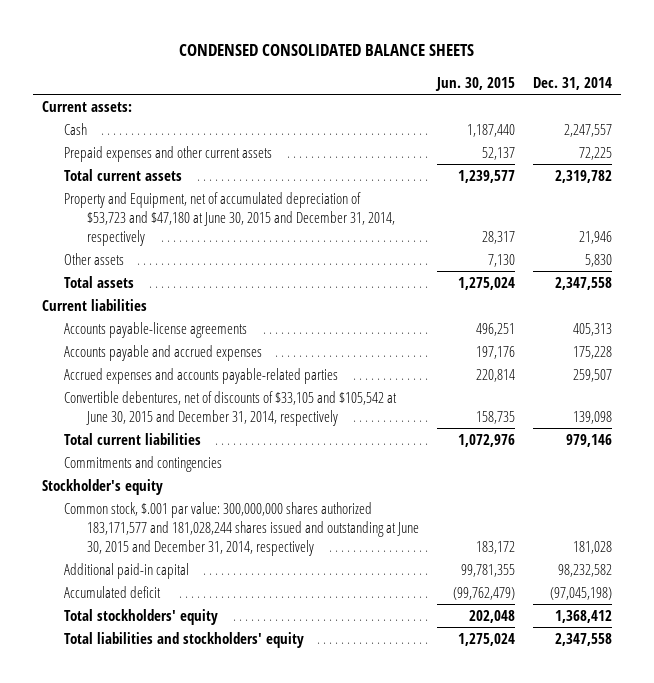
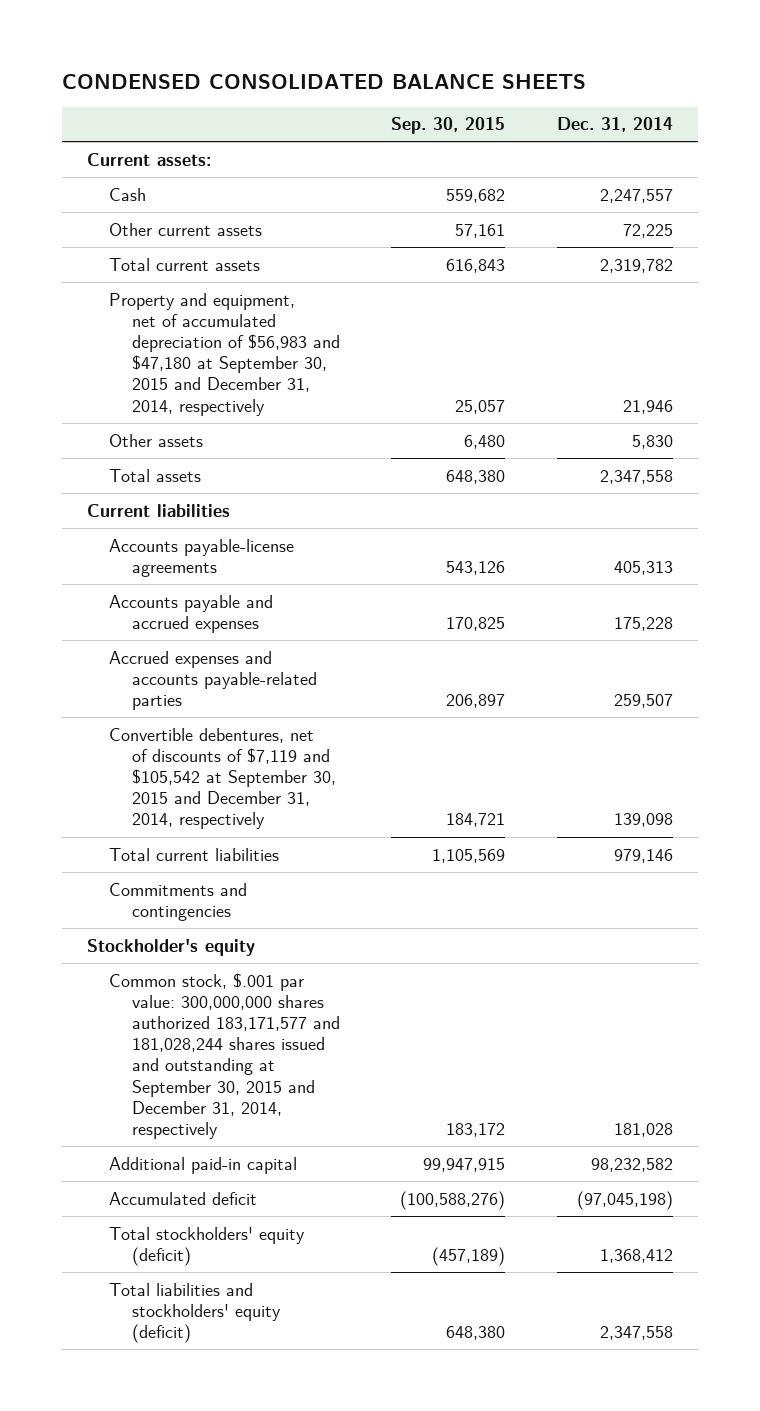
- | Jun. 30, 2015 | Dec. 31, 2014
+ | Sep. 30, 2015 | Dec. 31, 2014
- Prepaid expenses and other current assets | 52,137 | 72,225
+ Other current assets | 57,161 | 72,225
- Property and Equipment, net of accumulated depreciation of $53,723 and $47,180 at June 30, 2015 and December 31, 2014, respectively | 28,317 | 21,946
+ Property and equipment, net of accumulated depreciation of $56,983 and $47,180 at September 30, 2015 and December 31, 2014, respectively | 25,057 | 21,946
- Convertible debentures, net of discounts of $33,105 and $105,542 at June 30, 2015 and December 31, 2014, respectively | 158,735 | 139,098
+ Convertible debentures, net of discounts of $7,119 and $105,542 at September 30, 2015 and December 31, 2014, respectively | 184,721 | 139,098
- Common stock, $.001 par value: 300,000,000 shares authorized 183,171,577 and 181,028,244 shares issued and outstanding at June 30, 2015 and December 31, 2014, respectively | 183,172 | 181,028
+ Common stock, $.001 par value: 300,000,000 shares authorized 183,171,577 and 181,028,244 shares issued and outstanding at September 30, 2015 and December 31, 2014, respectively | 183,172 | 181,028
- Total stockholders' equity | 202,048 | 1,368,412
- Total liabilities and stockholders' equity | 1,275,024 | 2,347,558
+ Total stockholders' equity (deficit) | (457,189) | 1,368,412
+ Total liabilities and stockholders' equity (deficit) | 648,380 | 2,347,558

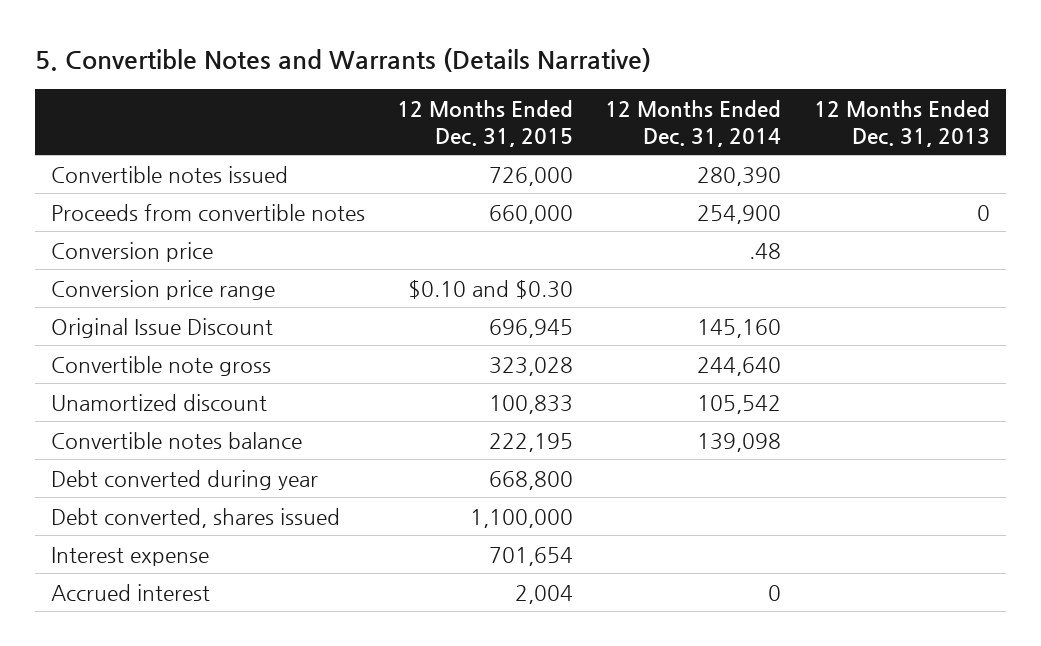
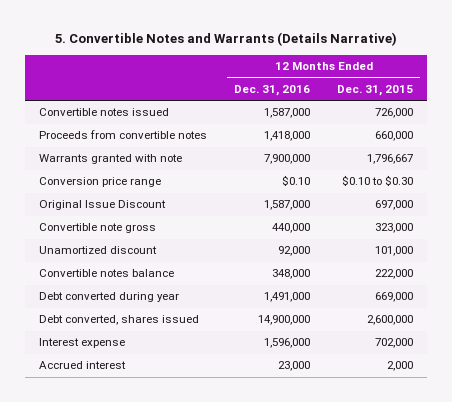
- | 12 Months Ended Dec. 31, 2015 | 12 Months Ended Dec. 31, 2014 | 12 Months Ended Dec. 31, 2013
+ | 12 Months Ended Dec. 31, 2016 | 12 Months Ended Dec. 31, 2015
- Conversion price | | .48 |
- Conversion price range | $0.10 and $0.30 | |
- Original Issue Discount | 696,945 | 145,160 |
- Convertible note gross | 323,028 | 244,640 |
- Unamortized discount | 100,833 | 105,542 |
- Convertible notes balance | 222,195 | 139,098 |
- Debt converted during year | 668,800 | |
- Debt converted, shares issued | 1,100,000 | |
- Interest expense | 701,654 | |
- Accrued interest | 2,004 | 0 |
+ Warrants granted with note | 7,900,000 | 1,796,667
+ Conversion price range | $0.10 | $0.10 to $0.30
+ Original Issue Discount | 1,587,000 | 697,000
+ Convertible note gross | 440,000 | 323,000
+ Unamortized discount | 92,000 | 101,000
+ Convertible notes balance | 348,000 | 222,000
+ Debt converted during year | 1,491,000 | 669,000
+ Debt converted, shares issued | 14,900,000 | 2,600,000
+ Interest expense | 1,596,000 | 702,000
+ Accrued interest | 23,000 | 2,000

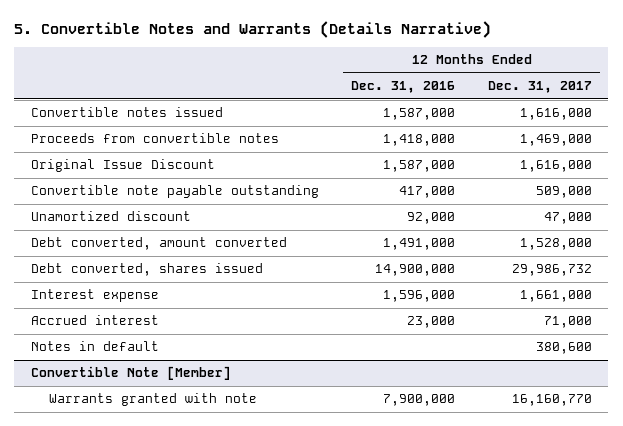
- | 12 Months Ended Dec. 31, 2016 | 12 Months Ended Dec. 31, 2015
+ | 12 Months Ended Dec. 31, 2016 | 12 Months Ended Dec. 31, 2017
- Warrants granted with note | 7,900,000 | 1,796,667
- Conversion price range | $0.10 | $0.10 to $0.30
- Convertible note gross | 440,000 | 323,000
+ Convertible note payable outstanding | 417,000 | 509,000
- Convertible notes balance | 348,000 | 222,000
- Debt converted during year | 1,491,000 | 669,000
+ Debt converted, amount converted | 1,491,000 | 1,528,000
+ Notes in default | | 380,600
+ Convertible Note [Member]
+ Warrants granted with note | 7,900,000 | 16,160,770

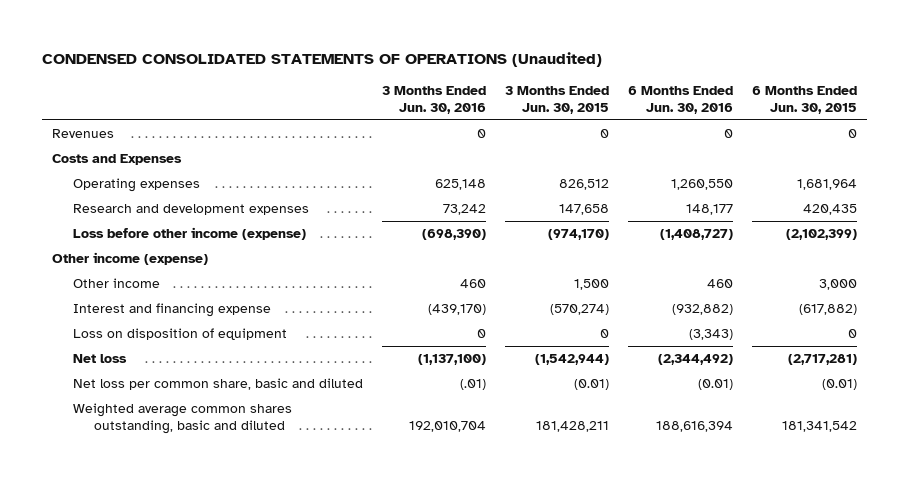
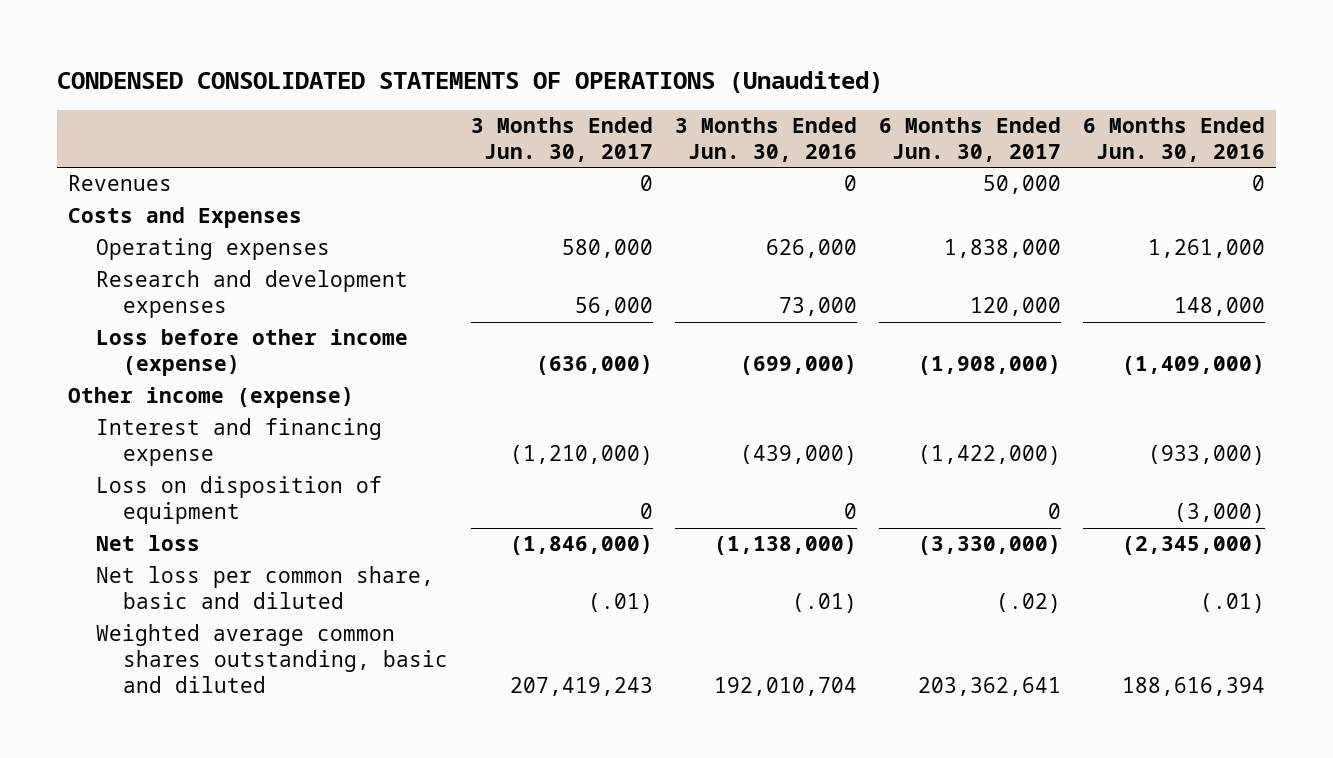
- | 3 Months Ended Jun. 30, 2016 | 3 Months Ended Jun. 30, 2015 | 6 Months Ended Jun. 30, 2016 | 6 Months Ended Jun. 30, 2015
+ | 3 Months Ended Jun. 30, 2017 | 3 Months Ended Jun. 30, 2016 | 6 Months Ended Jun. 30, 2017 | 6 Months Ended Jun. 30, 2016
- Operating expenses | 625,148 | 826,512 | 1,260,550 | 1,681,964
- Research and development expenses | 73,242 | 147,658 | 148,177 | 420,435
- Loss before other income (expense) | (698,390) | (974,170) | (1,408,727) | (2,102,399)
+ Operating expenses | 580,000 | 626,000 | 1,838,000 | 1,261,000
+ Research and development expenses | 56,000 | 73,000 | 120,000 | 148,000
+ Loss before other income (expense) | (636,000) | (699,000) | (1,908,000) | (1,409,000)
- Other income | 460 | 1,500 | 460 | 3,000
- Interest and financing expense | (439,170) | (570,274) | (932,882) | (617,882)
- Loss on disposition of equipment | 0 | 0 | (3,343) | 0
- Net loss | (1,137,100) | (1,542,944) | (2,344,492) | (2,717,281)
- Net loss per common share, basic and diluted | (.01) | (0.01) | (0.01) | (0.01)
+ Interest and financing expense | (1,210,000) | (439,000) | (1,422,000) | (933,000)
+ Loss on disposition of equipment | 0 | 0 | 0 | (3,000)
+ Net loss | (1,846,000) | (1,138,000) | (3,330,000) | (2,345,000)
+ Net loss per common share, basic and diluted | (.01) | (.01) | (.02) | (.01)

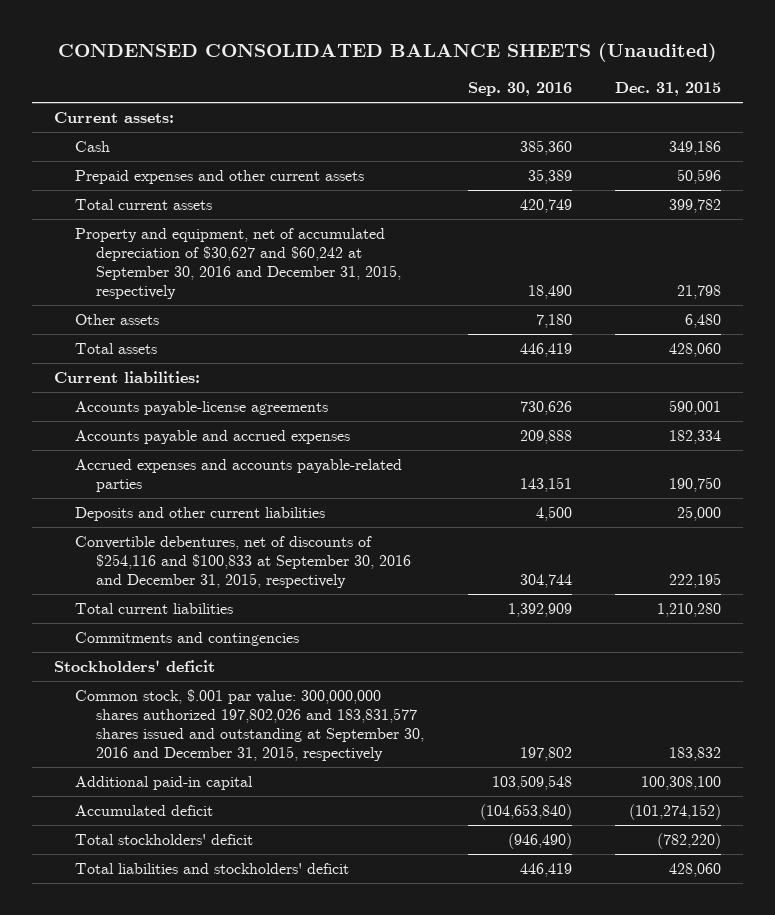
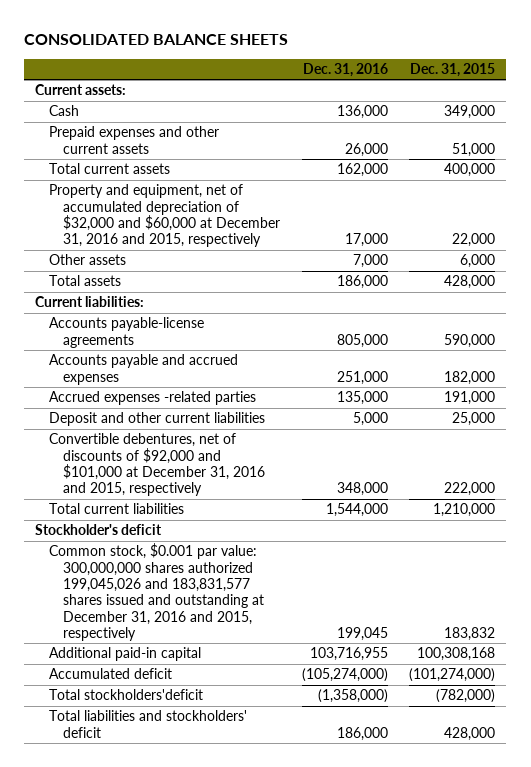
- CONDENSED CONSOLIDATED BALANCE SHEETS (Unaudited)
+ CONSOLIDATED BALANCE SHEETS
- | Sep. 30, 2016 | Dec. 31, 2015
+ | Dec. 31, 2016 | Dec. 31, 2015
- Cash | 385,360 | 349,186
- Prepaid expenses and other current assets | 35,389 | 50,596
- Total current assets | 420,749 | 399,782
- Property and equipment, net of accumulated depreciation of $30,627 and $60,242 at September 30, 2016 and December 31, 2015, respectively | 18,490 | 21,798
- Other assets | 7,180 | 6,480
- Total assets | 446,419 | 428,060
+ Cash | 136,000 | 349,000
+ Prepaid expenses and other current assets | 26,000 | 51,000
+ Total current assets | 162,000 | 400,000
+ Property and equipment, net of accumulated depreciation of $32,000 and $60,000 at December 31, 2016 and 2015, respectively | 17,000 | 22,000
+ Other assets | 7,000 | 6,000
+ Total assets | 186,000 | 428,000
- Accounts payable-license agreements | 730,626 | 590,001
- Accounts payable and accrued expenses | 209,888 | 182,334
- Accrued expenses and accounts payable-related parties | 143,151 | 190,750
- Deposits and other current liabilities | 4,500 | 25,000
- Convertible debentures, net of discounts of $254,116 and $100,833 at September 30, 2016 and December 31, 2015, respectively | 304,744 | 222,195
- Total current liabilities | 1,392,909 | 1,210,280
- Commitments and contingencies
- Stockholders' deficit
- Common stock, $.001 par value: 300,000,000 shares authorized 197,802,026 and 183,831,577 shares issued and outstanding at September 30, 2016 and December 31, 2015, respectively | 197,802 | 183,832
- Additional paid-in capital | 103,509,548 | 100,308,100
- Accumulated deficit | (104,653,840) | (101,274,152)
- Total stockholders' deficit | (946,490) | (782,220)
- Total liabilities and stockholders' deficit | 446,419 | 428,060
+ Accounts payable-license agreements | 805,000 | 590,000
+ Accounts payable and accrued expenses | 251,000 | 182,000
+ Accrued expenses -related parties | 135,000 | 191,000
+ Deposit and other current liabilities | 5,000 | 25,000
+ Convertible debentures, net of discounts of $92,000 and $101,000 at December 31, 2016 and 2015, respectively | 348,000 | 222,000
+ Total current liabilities | 1,544,000 | 1,210,000
+ Stockholder's deficit
+ Common stock, $0.001 par value: 300,000,000 shares authorized 199,045,026 and 183,831,577 shares issued and outstanding at December 31, 2016 and 2015, respectively | 199,045 | 183,832
+ Additional paid-in capital | 103,716,955 | 100,308,168
+ Accumulated deficit | (105,274,000) | (101,274,000)
+ Total stockholders'deficit | (1,358,000) | (782,000)
+ Total liabilities and stockholders' deficit | 186,000 | 428,000

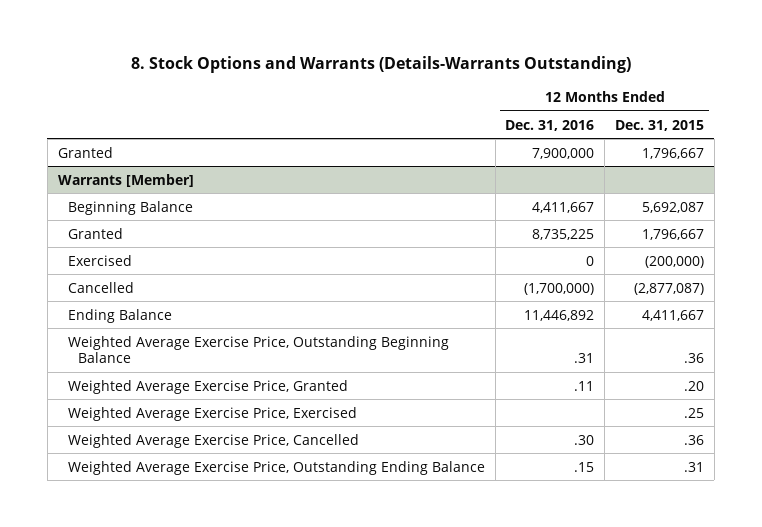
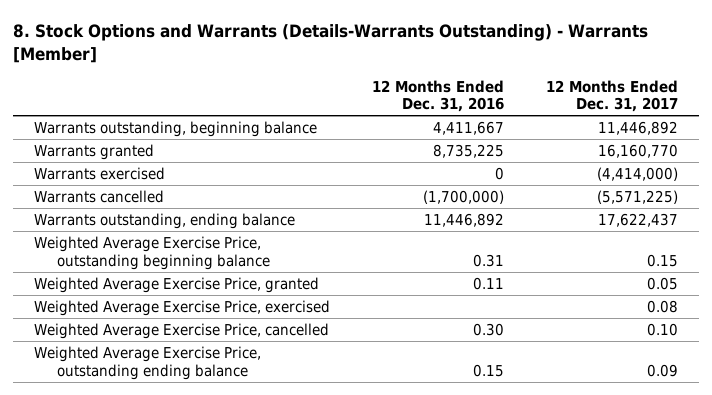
- 8. Stock Options and Warrants (Details-Warrants Outstanding)
+ 8. Stock Options and Warrants (Details-Warrants Outstanding) - Warrants [Member]
- | 12 Months Ended Dec. 31, 2016 | 12 Months Ended Dec. 31, 2015
+ | 12 Months Ended Dec. 31, 2016 | 12 Months Ended Dec. 31, 2017
- Granted | 7,900,000 | 1,796,667
- Warrants [Member]
- Beginning Balance | 4,411,667 | 5,692,087
- Granted | 8,735,225 | 1,796,667
- Exercised | 0 | (200,000)
- Cancelled | (1,700,000) | (2,877,087)
- Ending Balance | 11,446,892 | 4,411,667
- Weighted Average Exercise Price, Outstanding Beginning Balance | .31 | .36
- Weighted Average Exercise Price, Granted | .11 | .20
- Weighted Average Exercise Price, Exercised | | .25
- Weighted Average Exercise Price, Cancelled | .30 | .36
- Weighted Average Exercise Price, Outstanding Ending Balance | .15 | .31
+ Warrants outstanding, beginning balance | 4,411,667 | 11,446,892
+ Warrants granted | 8,735,225 | 16,160,770
+ Warrants exercised | 0 | (4,414,000)
+ Warrants cancelled | (1,700,000) | (5,571,225)
+ Warrants outstanding, ending balance | 11,446,892 | 17,622,437
+ Weighted Average Exercise Price, outstanding beginning balance | 0.31 | 0.15
+ Weighted Average Exercise Price, granted | 0.11 | 0.05
+ Weighted Average Exercise Price, exercised | | 0.08
+ Weighted Average Exercise Price, cancelled | 0.30 | 0.10
+ Weighted Average Exercise Price, outstanding ending balance | 0.15 | 0.09

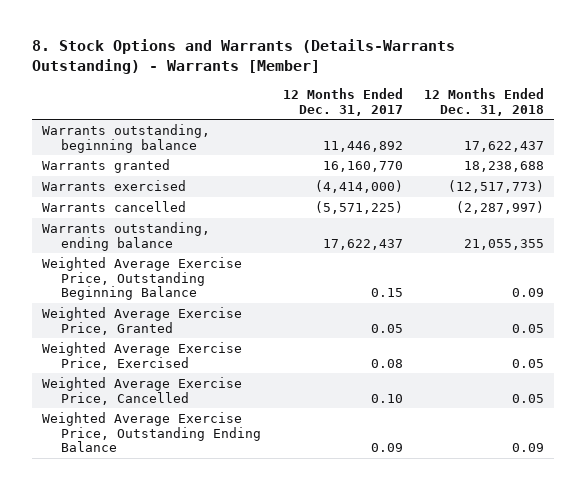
- | 12 Months Ended Dec. 31, 2016 | 12 Months Ended Dec. 31, 2017
+ | 12 Months Ended Dec. 31, 2017 | 12 Months Ended Dec. 31, 2018
- Weighted Average Exercise Price, outstanding beginning balance | 0.31 | 0.15
- Weighted Average Exercise Price, granted | 0.11 | 0.05
- Weighted Average Exercise Price, exercised | | 0.08
- Weighted Average Exercise Price, cancelled | 0.30 | 0.10
- Weighted Average Exercise Price, outstanding ending balance | 0.15 | 0.09
+ Weighted Average Exercise Price, Outstanding Beginning Balance | 0.15 | 0.09
+ Weighted Average Exercise Price, Granted | 0.05 | 0.05
+ Weighted Average Exercise Price, Exercised | 0.08 | 0.05
+ Weighted Average Exercise Price, Cancelled | 0.10 | 0.05
+ Weighted Average Exercise Price, Outstanding Ending Balance | 0.09 | 0.09

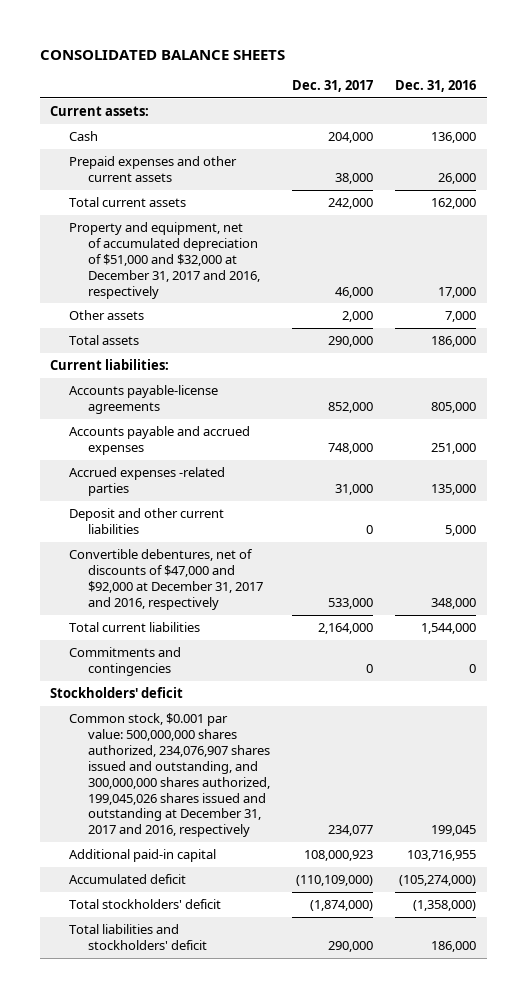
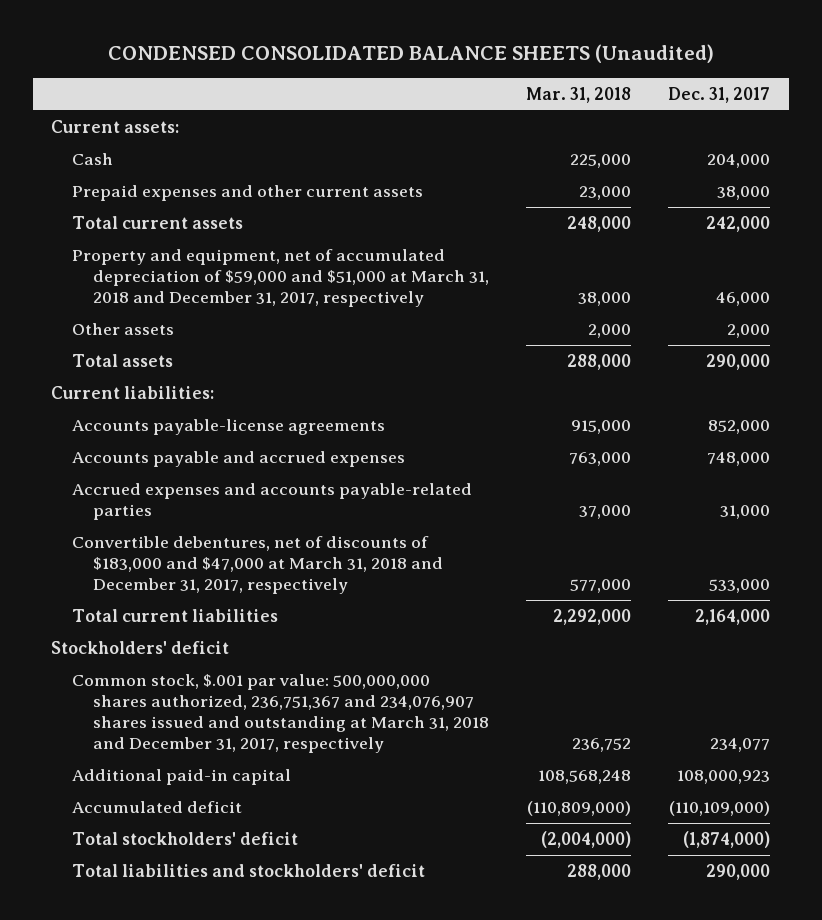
- CONSOLIDATED BALANCE SHEETS
+ CONDENSED CONSOLIDATED BALANCE SHEETS (Unaudited)
- | Dec. 31, 2017 | Dec. 31, 2016
+ | Mar. 31, 2018 | Dec. 31, 2017
- Property and equipment, net of accumulated depreciation of $51,000 and $32,000 at December 31, 2017 and 2016, respectively | 46,000 | 17,000
+ Property and equipment, net of accumulated depreciation of $59,000 and $51,000 at March 31, 2018 and December 31, 2017, respectively | 38,000 | 46,000
- Accrued expenses -related parties | 31,000 | 135,000
- Deposit and other current liabilities | 0 | 5,000
- Convertible debentures, net of discounts of $47,000 and $92,000 at December 31, 2017 and 2016, respectively | 533,000 | 348,000
+ Accrued expenses and accounts payable-related parties | 37,000 | 31,000
+ Convertible debentures, net of discounts of $183,000 and $47,000 at March 31, 2018 and December 31, 2017, respectively | 577,000 | 533,000
- Commitments and contingencies | 0 | 0
- Common stock, $0.001 par value: 500,000,000 shares authorized, 234,076,907 shares issued and outstanding, and 300,000,000 shares authorized, 199,045,026 shares issued and outstanding at December 31, 2017 and 2016, respectively | 234,077 | 199,045
+ Common stock, $.001 par value: 500,000,000 shares authorized, 236,751,367 and 234,076,907 shares issued and outstanding at March 31, 2018 and December 31, 2017, respectively | 236,752 | 234,077

